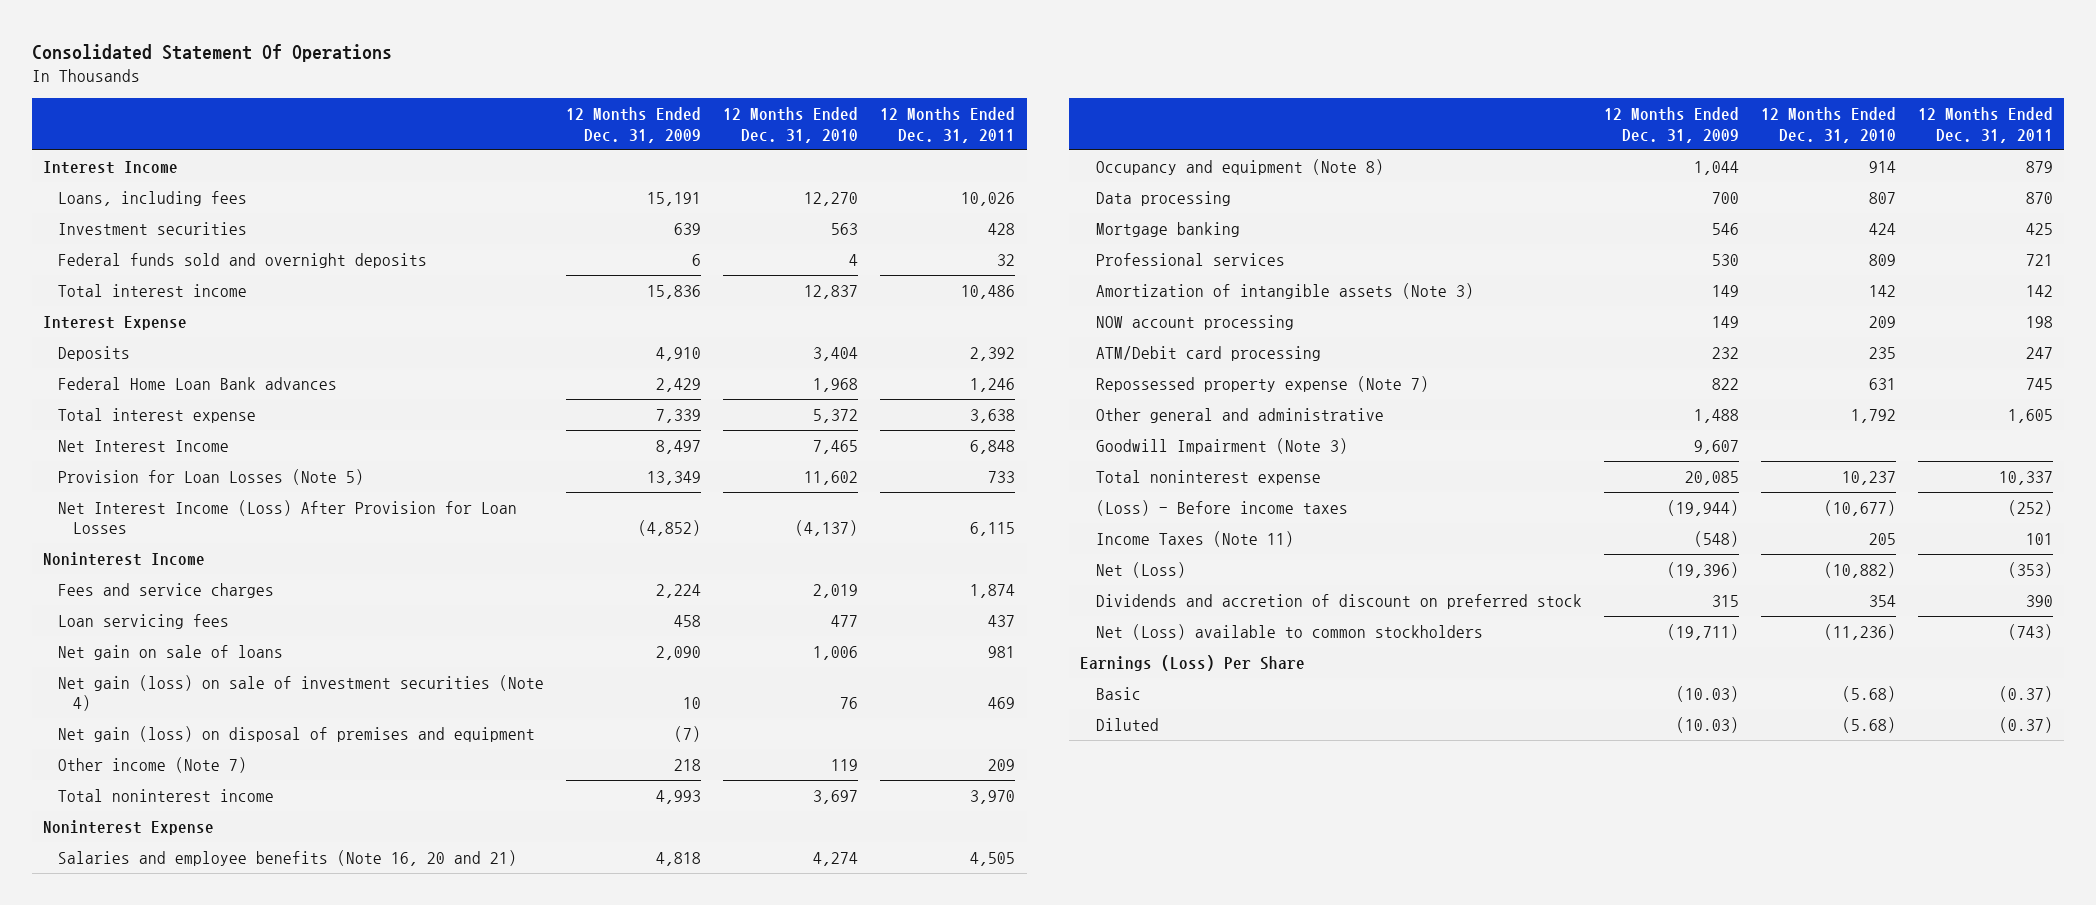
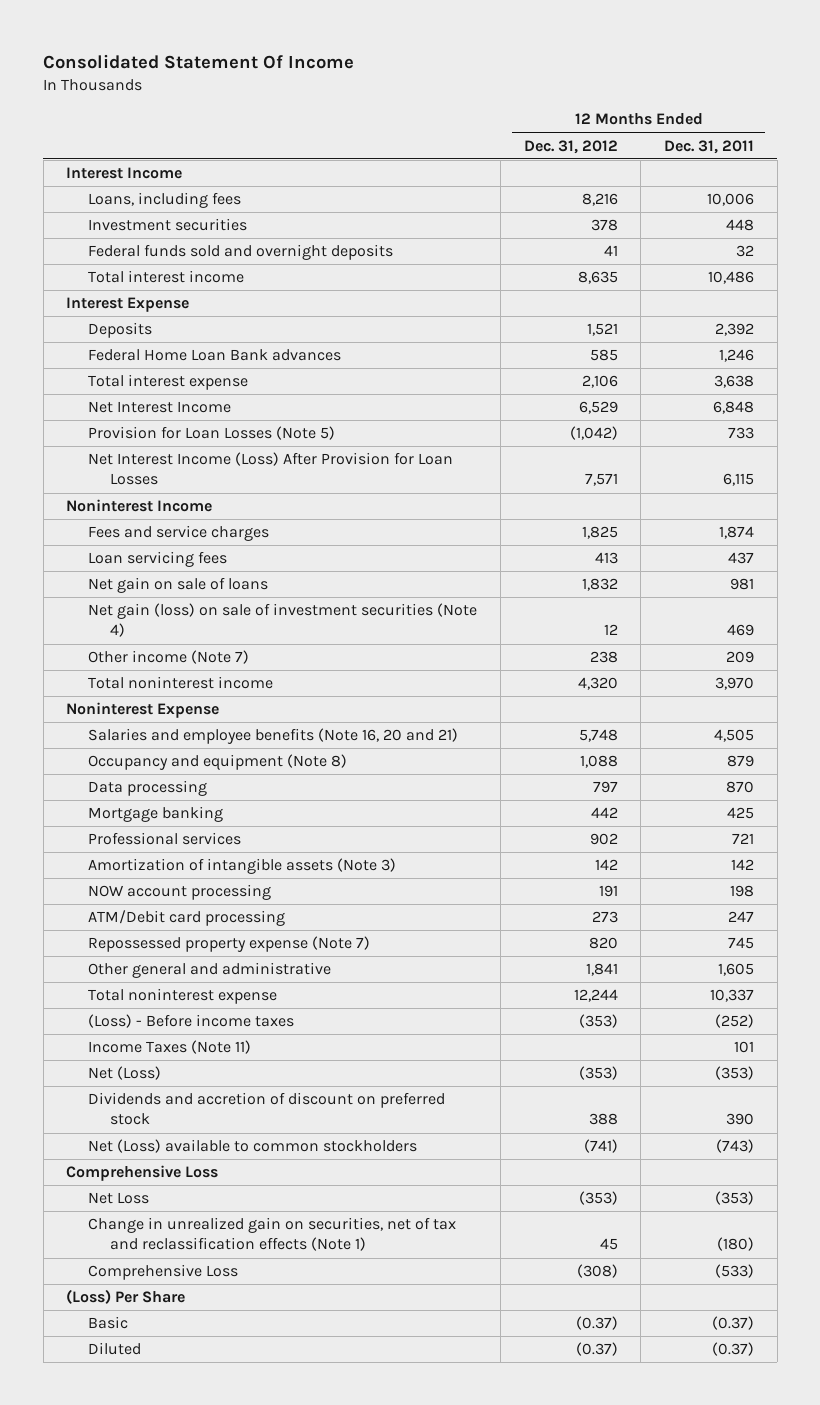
- Consolidated Statement Of Operations
+ Consolidated Statement Of Income
- | 12 Months Ended Dec. 31, 2009 | 12 Months Ended Dec. 31, 2010 | 12 Months Ended Dec. 31, 2011
+ | 12 Months Ended Dec. 31, 2012 | 12 Months Ended Dec. 31, 2011
- Loans, including fees | 15,191 | 12,270 | 10,026
- Investment securities | 639 | 563 | 428
+ Loans, including fees | 8,216 | 10,006
+ Investment securities | 378 | 448
- Net gain (loss) on disposal of premises and equipment | (7) | |
- Goodwill Impairment (Note 3) | 9,607 | |
- Earnings (Loss) Per Share
+ Comprehensive Loss
+ Net Loss | (353) | (353)
+ Change in unrealized gain on securities, net of tax and reclassification effects (Note 1) | 45 | (180)
+ Comprehensive Loss | (308) | (533)
+ (Loss) Per Share

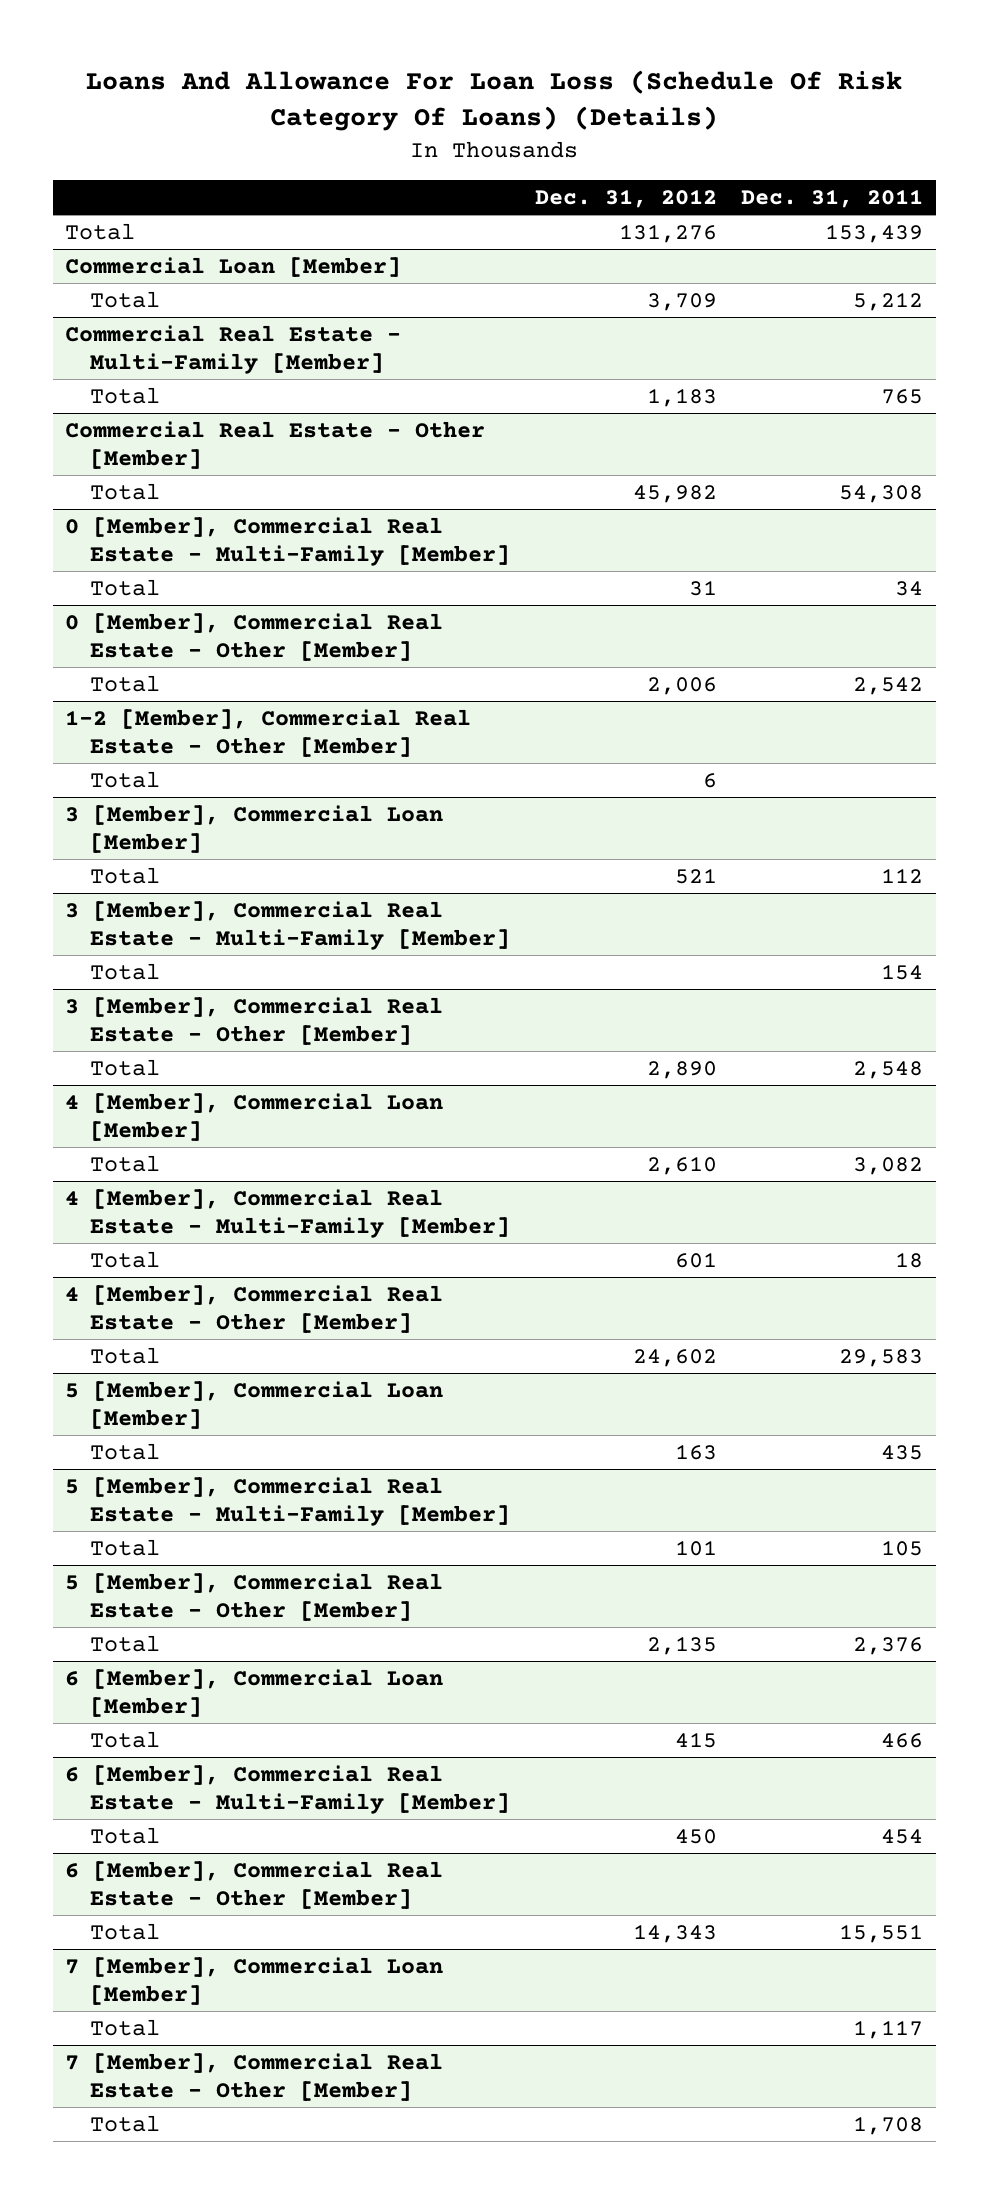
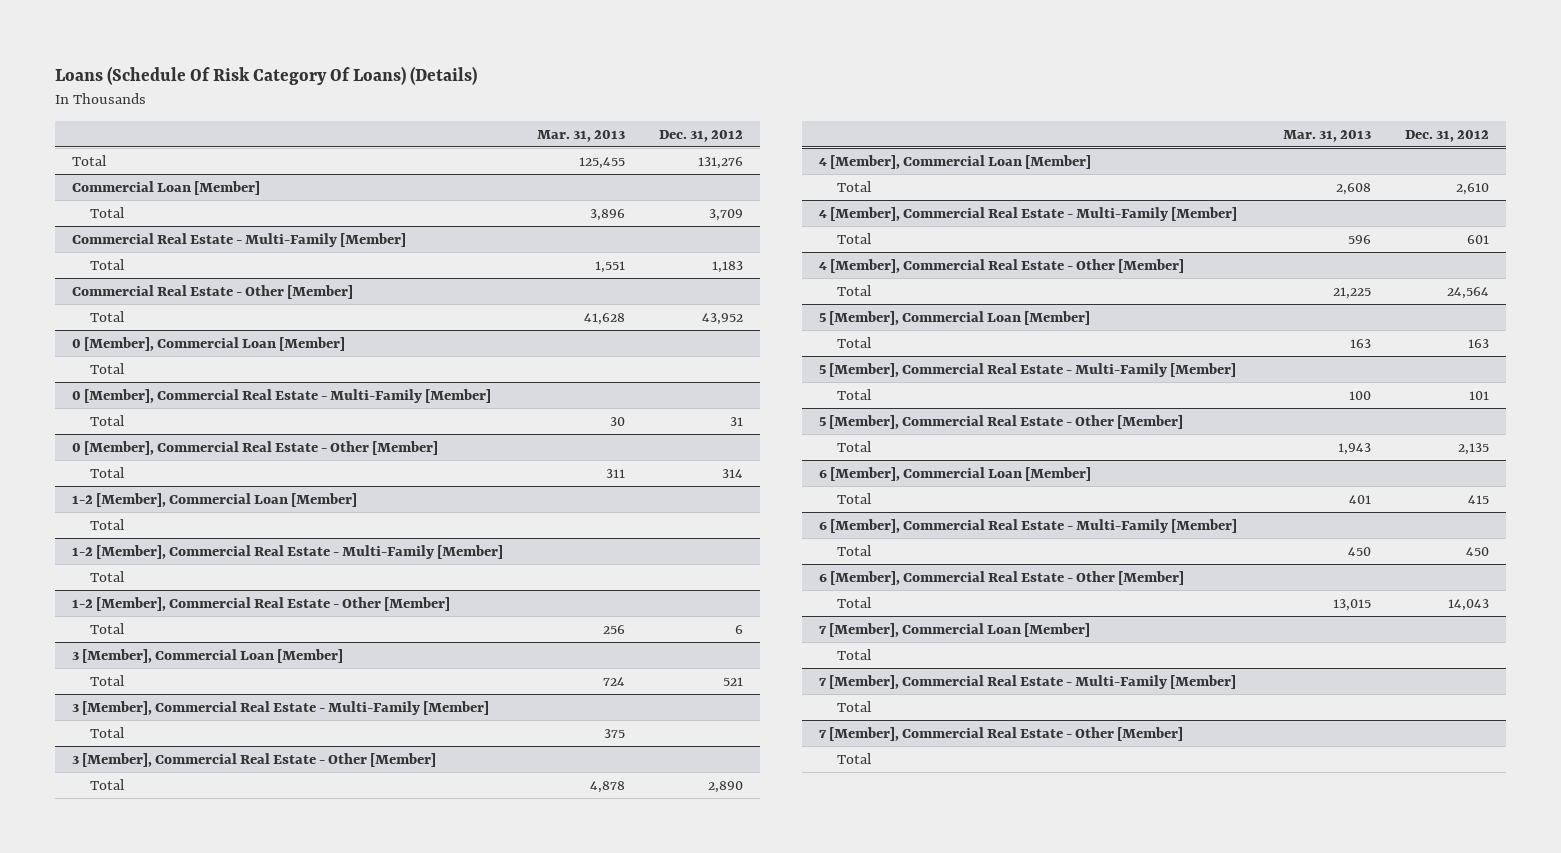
- Loans And Allowance For Loan Loss (Schedule Of Risk Category Of Loans) (Details)
+ Loans (Schedule Of Risk Category Of Loans) (Details)
- | Dec. 31, 2012 | Dec. 31, 2011
+ | Mar. 31, 2013 | Dec. 31, 2012
@ Commercial Real Estate - Other [Member]
- Total | 45,982 | 54,308
+ Total | 41,628 | 43,952
+ 0 [Member], Commercial Loan [Member]
+ Total
@ 0 [Member], Commercial Real Estate - Other [Member]
- Total | 2,006 | 2,542
+ Total | 311 | 314
+ 1-2 [Member], Commercial Loan [Member]
+ Total
+ 1-2 [Member], Commercial Real Estate - Multi-Family [Member]
+ Total
@ 4 [Member], Commercial Real Estate - Other [Member]
- Total | 24,602 | 29,583
+ Total | 21,225 | 24,564
@ 6 [Member], Commercial Real Estate - Other [Member]
- Total | 14,343 | 15,551
+ Total | 13,015 | 14,043
+ 7 [Member], Commercial Real Estate - Multi-Family [Member]
+ Total

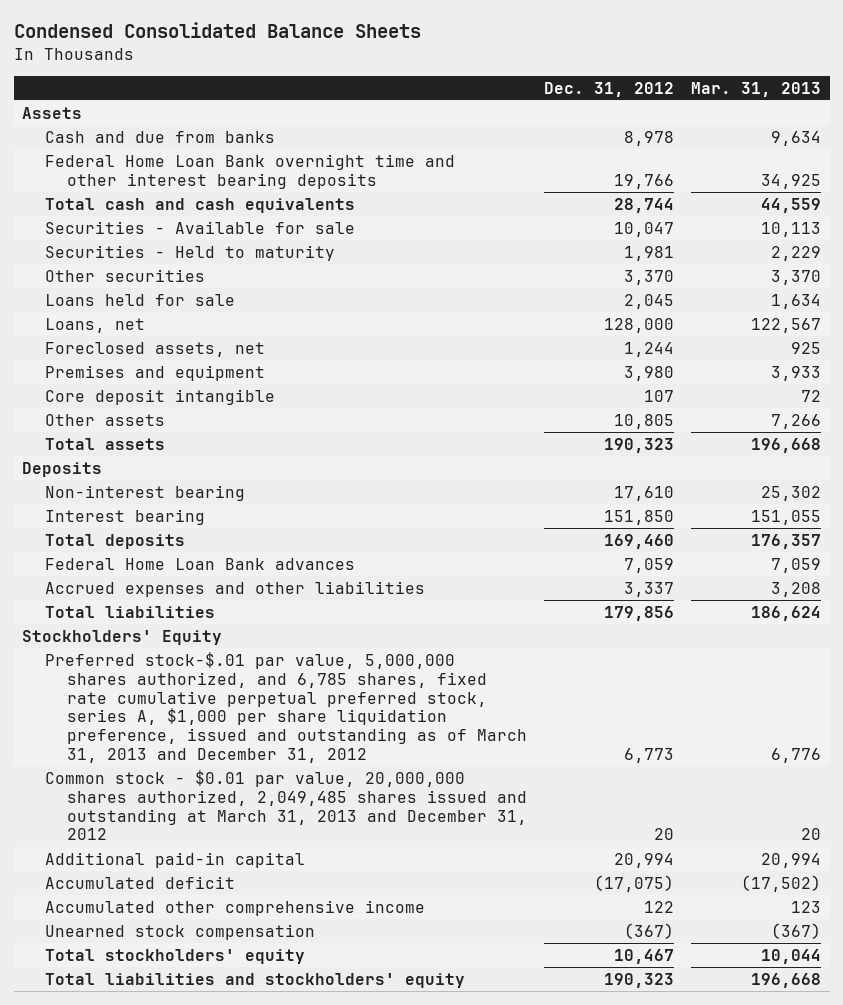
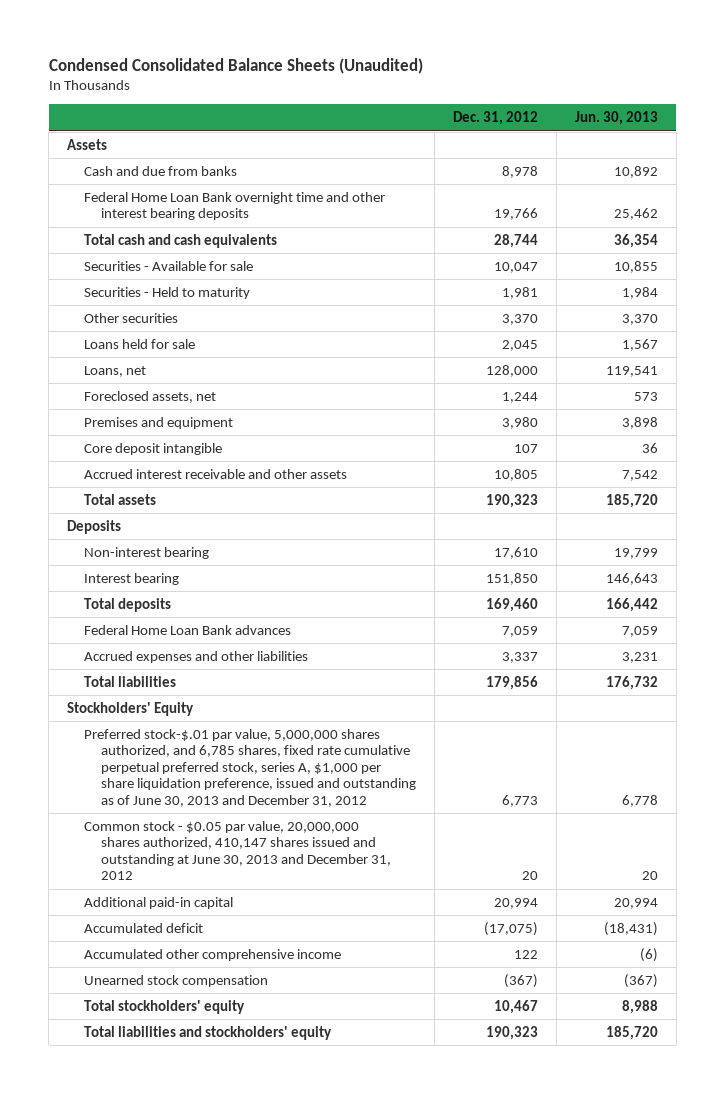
- Condensed Consolidated Balance Sheets
+ Condensed Consolidated Balance Sheets (Unaudited)
- | Dec. 31, 2012 | Mar. 31, 2013
+ | Dec. 31, 2012 | Jun. 30, 2013
- Other assets | 10,805 | 7,266
+ Accrued interest receivable and other assets | 10,805 | 7,542
- Preferred stock-$.01 par value, 5,000,000 shares authorized, and 6,785 shares, fixed rate cumulative perpetual preferred stock, series A, $1,000 per share liquidation preference, issued and outstanding as of March 31, 2013 and December 31, 2012 | 6,773 | 6,776
- Common stock - $0.01 par value, 20,000,000 shares authorized, 2,049,485 shares issued and outstanding at March 31, 2013 and December 31, 2012 | 20 | 20
+ Preferred stock-$.01 par value, 5,000,000 shares authorized, and 6,785 shares, fixed rate cumulative perpetual preferred stock, series A, $1,000 per share liquidation preference, issued and outstanding as of June 30, 2013 and December 31, 2012 | 6,773 | 6,778
+ Common stock - $0.05 par value, 20,000,000 shares authorized, 410,147 shares issued and outstanding at June 30, 2013 and December 31, 2012 | 20 | 20

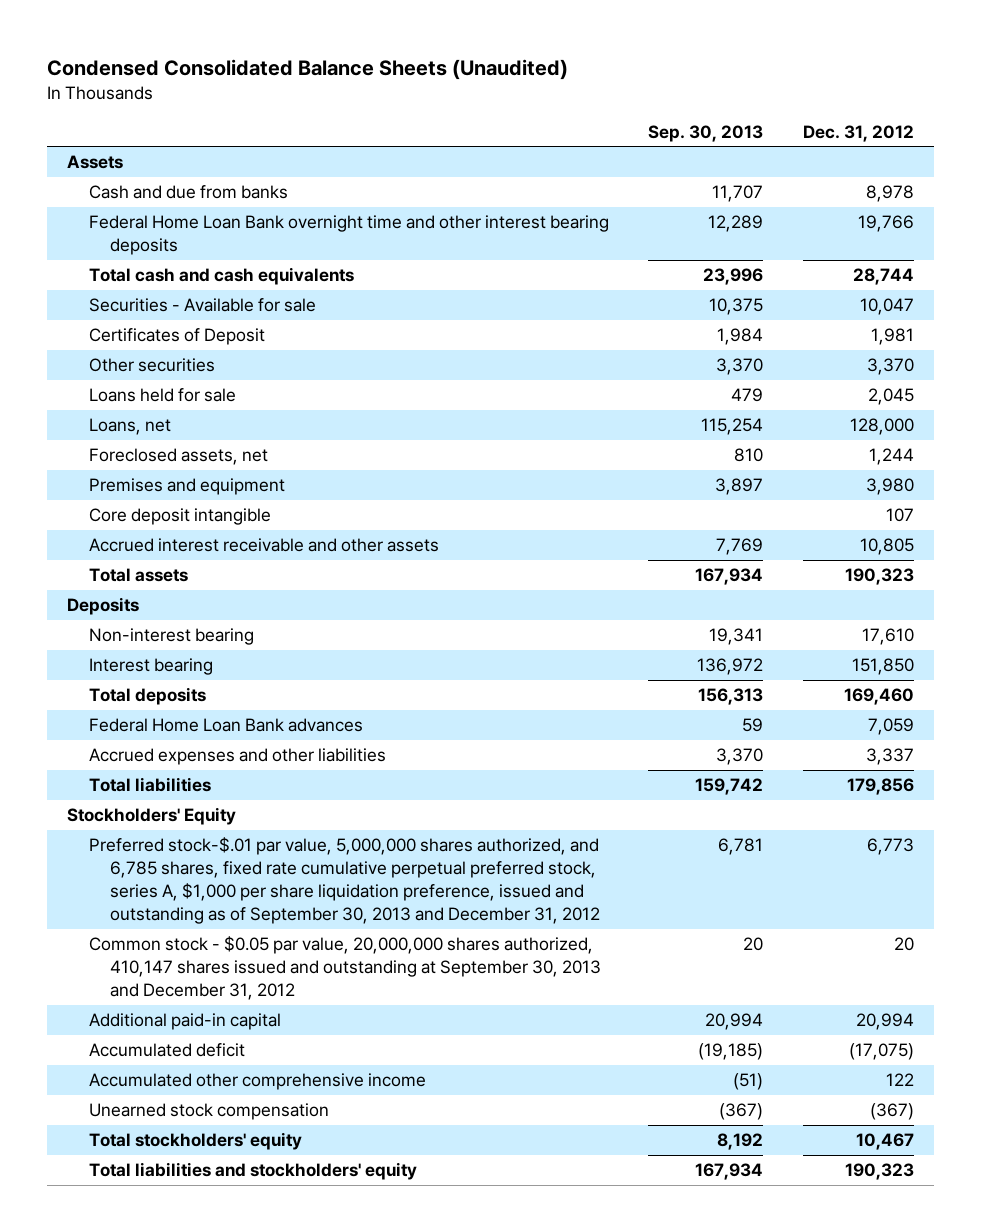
- | Dec. 31, 2012 | Jun. 30, 2013
+ | Sep. 30, 2013 | Dec. 31, 2012
- Securities - Held to maturity | 1,981 | 1,984
+ Certificates of Deposit | 1,984 | 1,981
- Preferred stock-$.01 par value, 5,000,000 shares authorized, and 6,785 shares, fixed rate cumulative perpetual preferred stock, series A, $1,000 per share liquidation preference, issued and outstanding as of June 30, 2013 and December 31, 2012 | 6,773 | 6,778
- Common stock - $0.05 par value, 20,000,000 shares authorized, 410,147 shares issued and outstanding at June 30, 2013 and December 31, 2012 | 20 | 20
+ Preferred stock-$.01 par value, 5,000,000 shares authorized, and 6,785 shares, fixed rate cumulative perpetual preferred stock, series A, $1,000 per share liquidation preference, issued and outstanding as of September 30, 2013 and December 31, 2012 | 6,781 | 6,773
+ Common stock - $0.05 par value, 20,000,000 shares authorized, 410,147 shares issued and outstanding at September 30, 2013 and December 31, 2012 | 20 | 20

